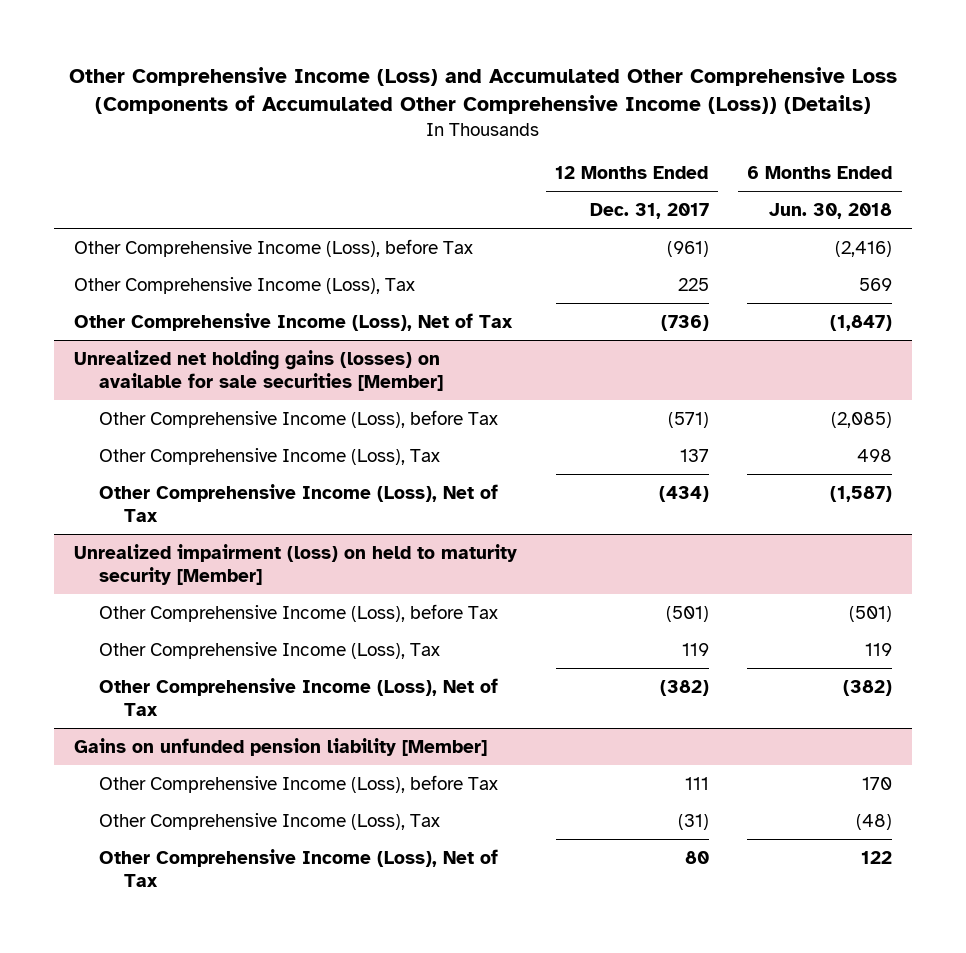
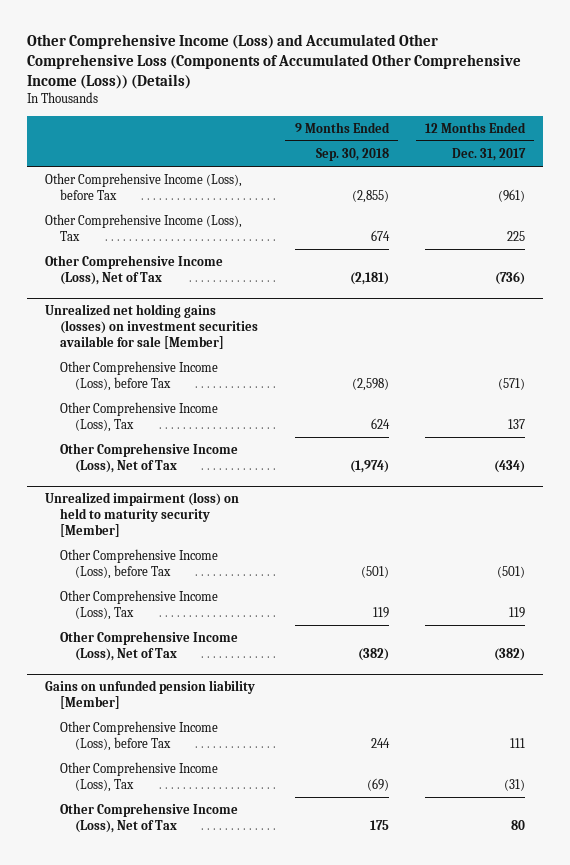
- | 12 Months Ended Dec. 31, 2017 | 6 Months Ended Jun. 30, 2018
+ | 9 Months Ended Sep. 30, 2018 | 12 Months Ended Dec. 31, 2017
- Unrealized net holding gains (losses) on available for sale securities [Member]
+ Unrealized net holding gains (losses) on investment securities available for sale [Member]

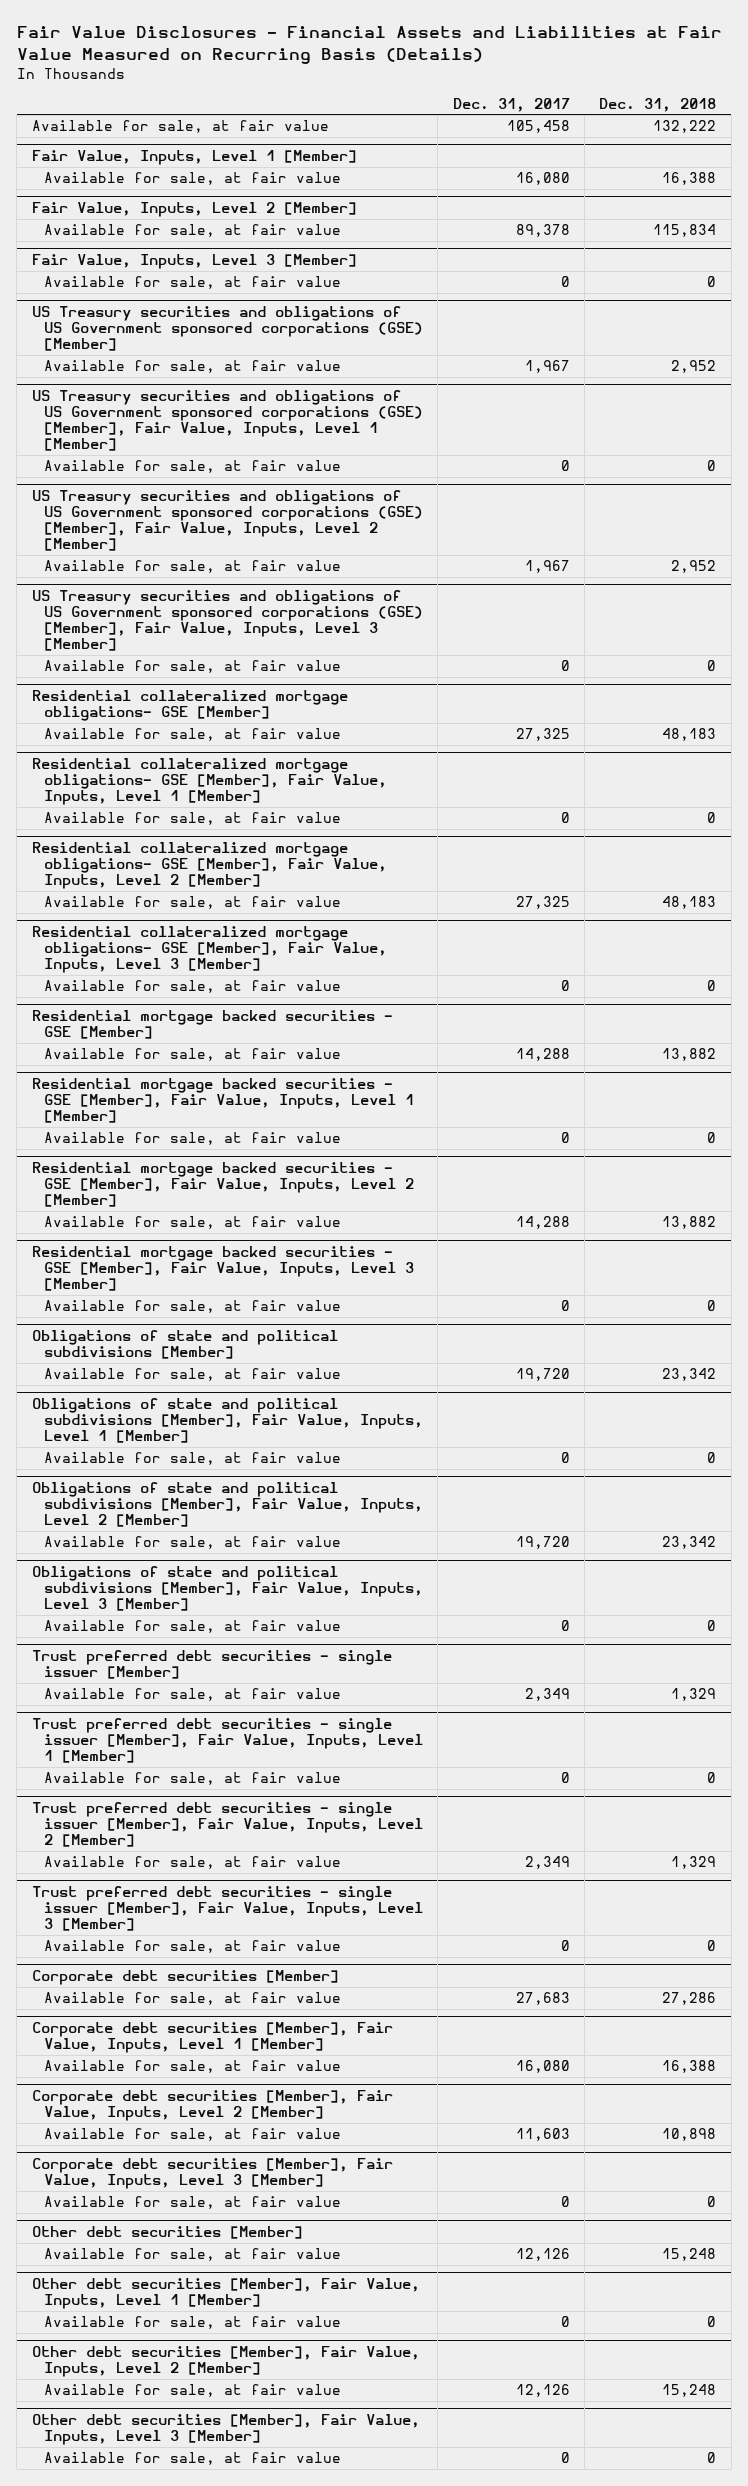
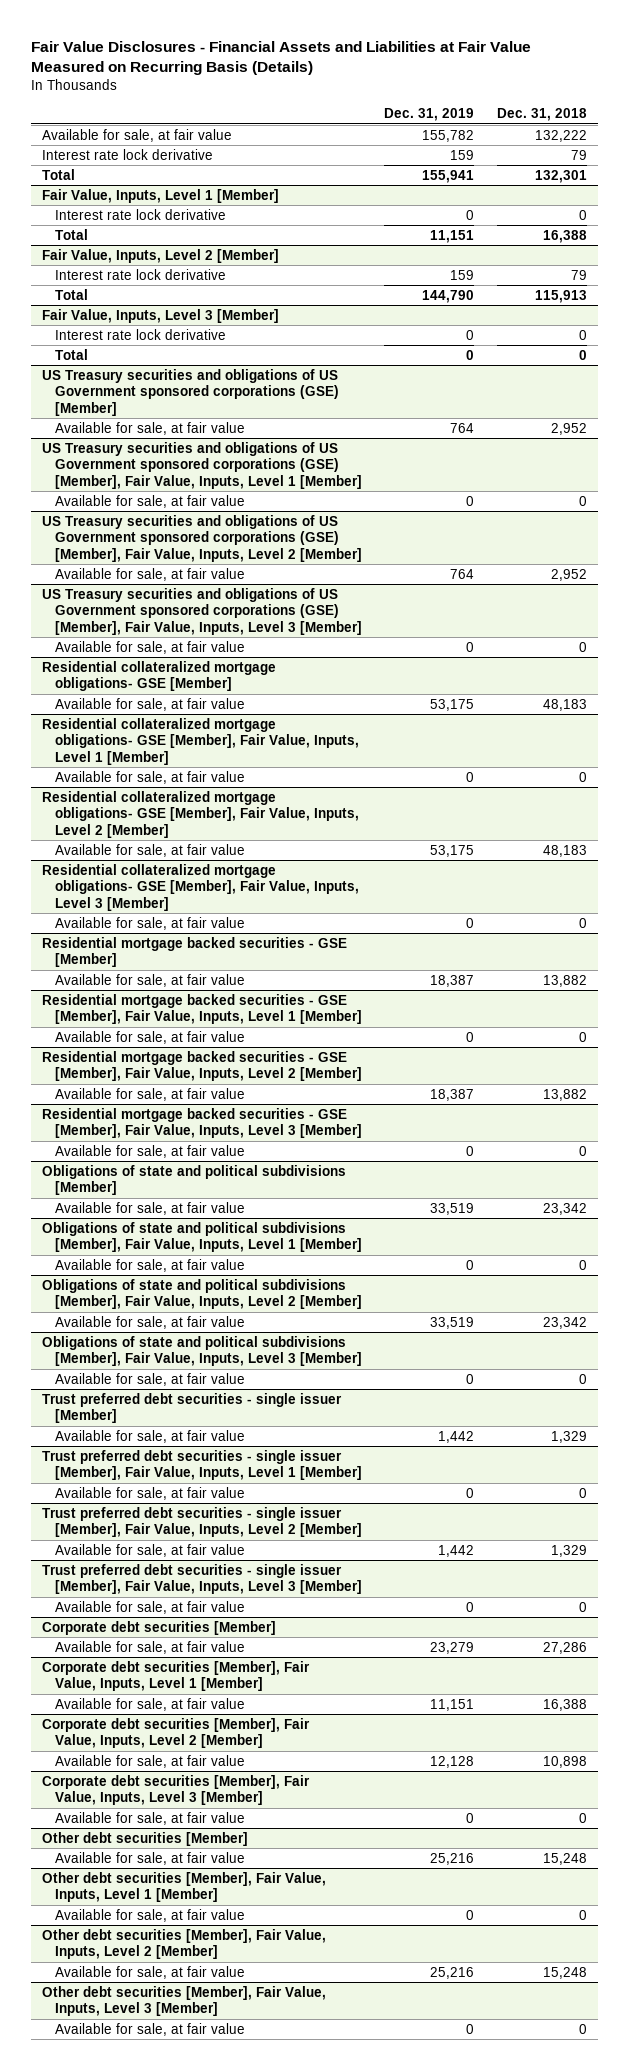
- | Dec. 31, 2017 | Dec. 31, 2018
+ | Dec. 31, 2019 | Dec. 31, 2018
+ Interest rate lock derivative | 159 | 79
+ Total | 155,941 | 132,301
@ Fair Value, Inputs, Level 1 [Member]
- Available for sale, at fair value | 16,080 | 16,388
+ Interest rate lock derivative | 0 | 0
+ Total | 11,151 | 16,388
@ Fair Value, Inputs, Level 2 [Member]
- Available for sale, at fair value | 89,378 | 115,834
+ Interest rate lock derivative | 159 | 79
+ Total | 144,790 | 115,913
@ Fair Value, Inputs, Level 3 [Member]
- Available for sale, at fair value | 0 | 0
+ Interest rate lock derivative | 0 | 0
+ Total | 0 | 0

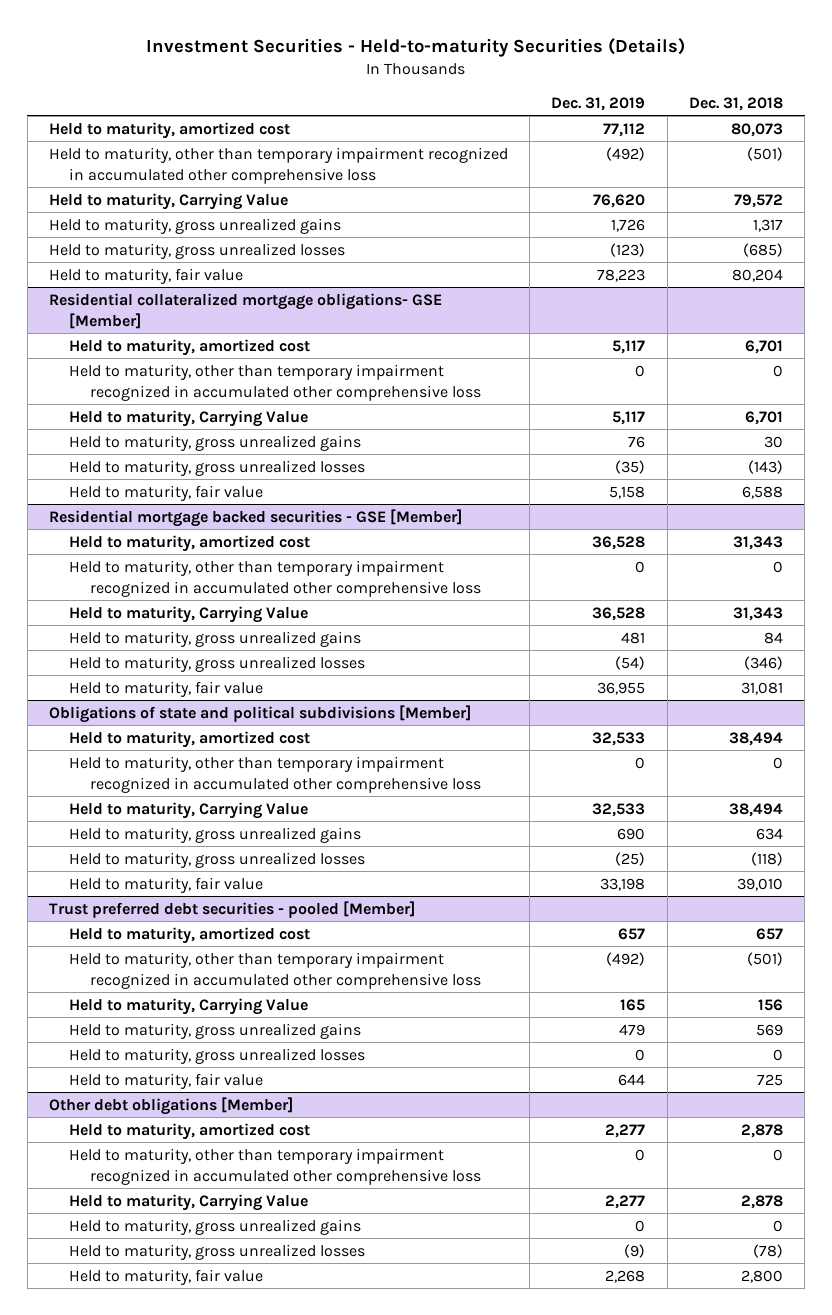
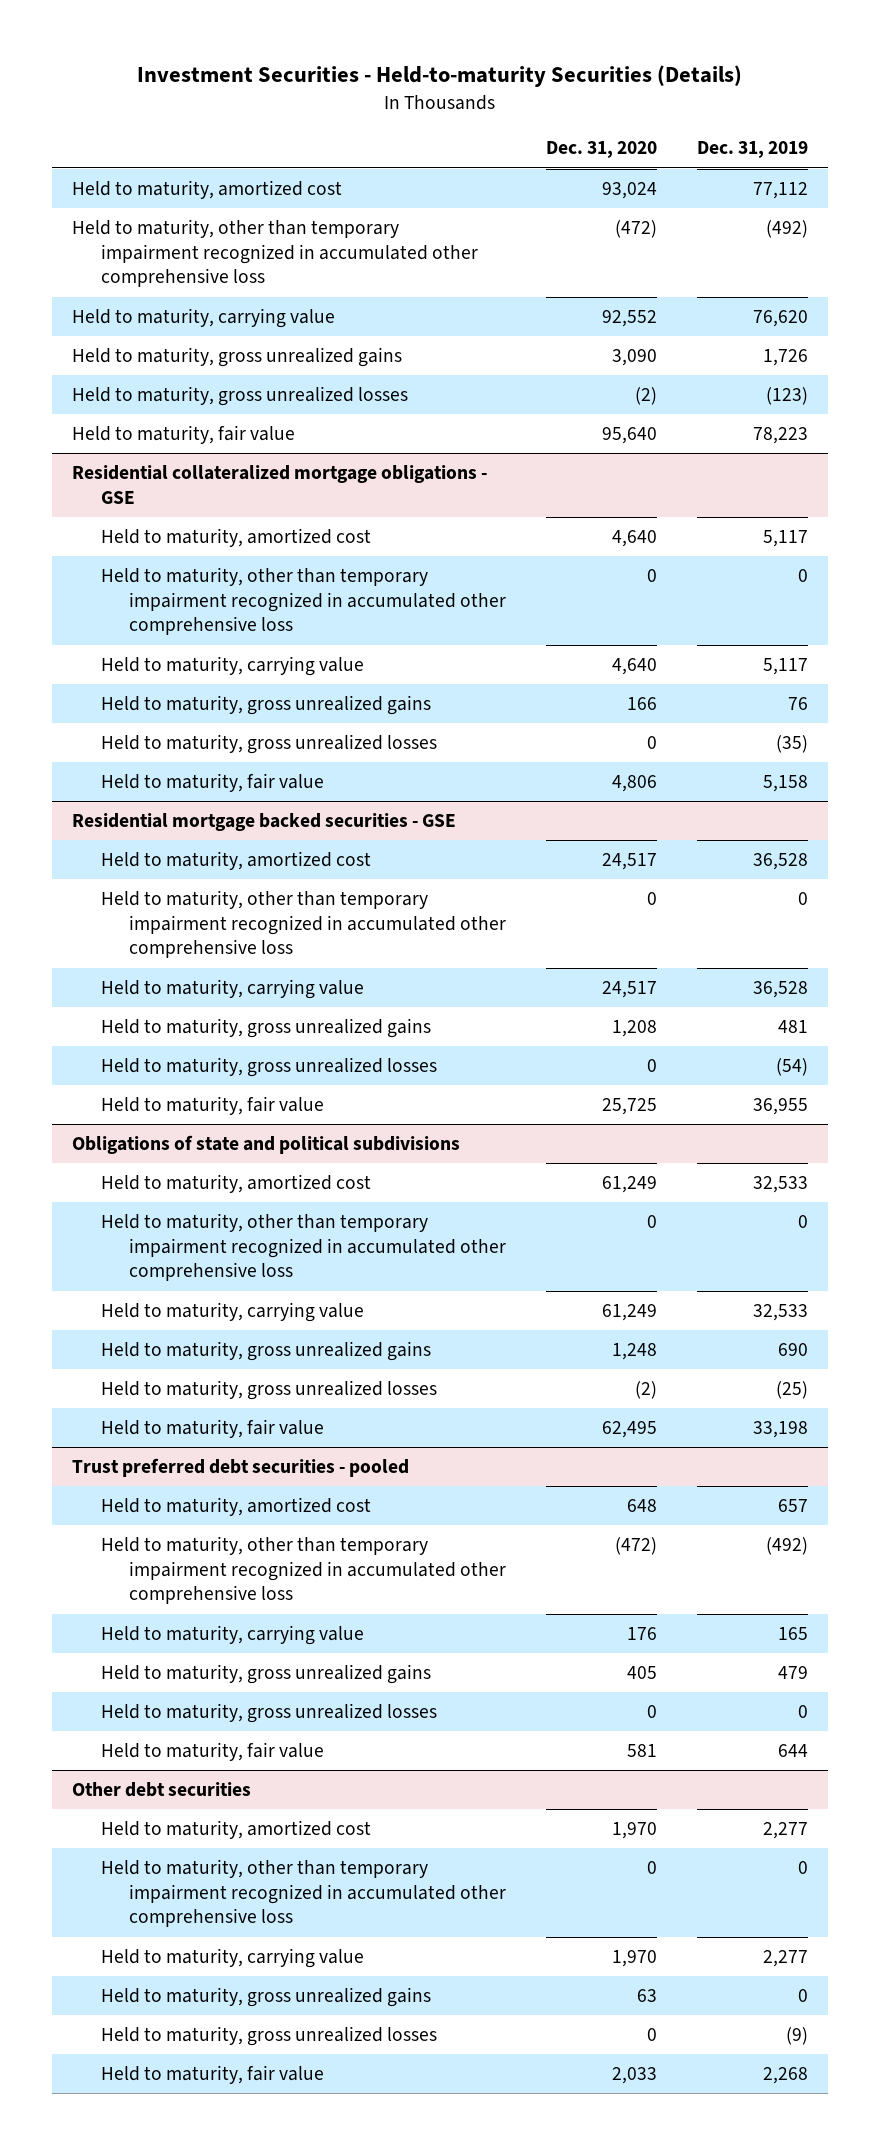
- | Dec. 31, 2019 | Dec. 31, 2018
+ | Dec. 31, 2020 | Dec. 31, 2019
- Held to maturity, Carrying Value | 76,620 | 79,572
+ Held to maturity, carrying value | 92,552 | 76,620
- Residential collateralized mortgage obligations- GSE [Member]
+ Residential collateralized mortgage obligations - GSE
- Held to maturity, Carrying Value | 5,117 | 6,701
+ Held to maturity, carrying value | 4,640 | 5,117
- Residential mortgage backed securities - GSE [Member]
+ Residential mortgage backed securities - GSE
- Held to maturity, Carrying Value | 36,528 | 31,343
+ Held to maturity, carrying value | 24,517 | 36,528
- Obligations of state and political subdivisions [Member]
+ Obligations of state and political subdivisions
- Held to maturity, Carrying Value | 32,533 | 38,494
+ Held to maturity, carrying value | 61,249 | 32,533
- Trust preferred debt securities - pooled [Member]
+ Trust preferred debt securities - pooled
- Held to maturity, Carrying Value | 165 | 156
+ Held to maturity, carrying value | 176 | 165
- Other debt obligations [Member]
+ Other debt securities
- Held to maturity, Carrying Value | 2,277 | 2,878
+ Held to maturity, carrying value | 1,970 | 2,277

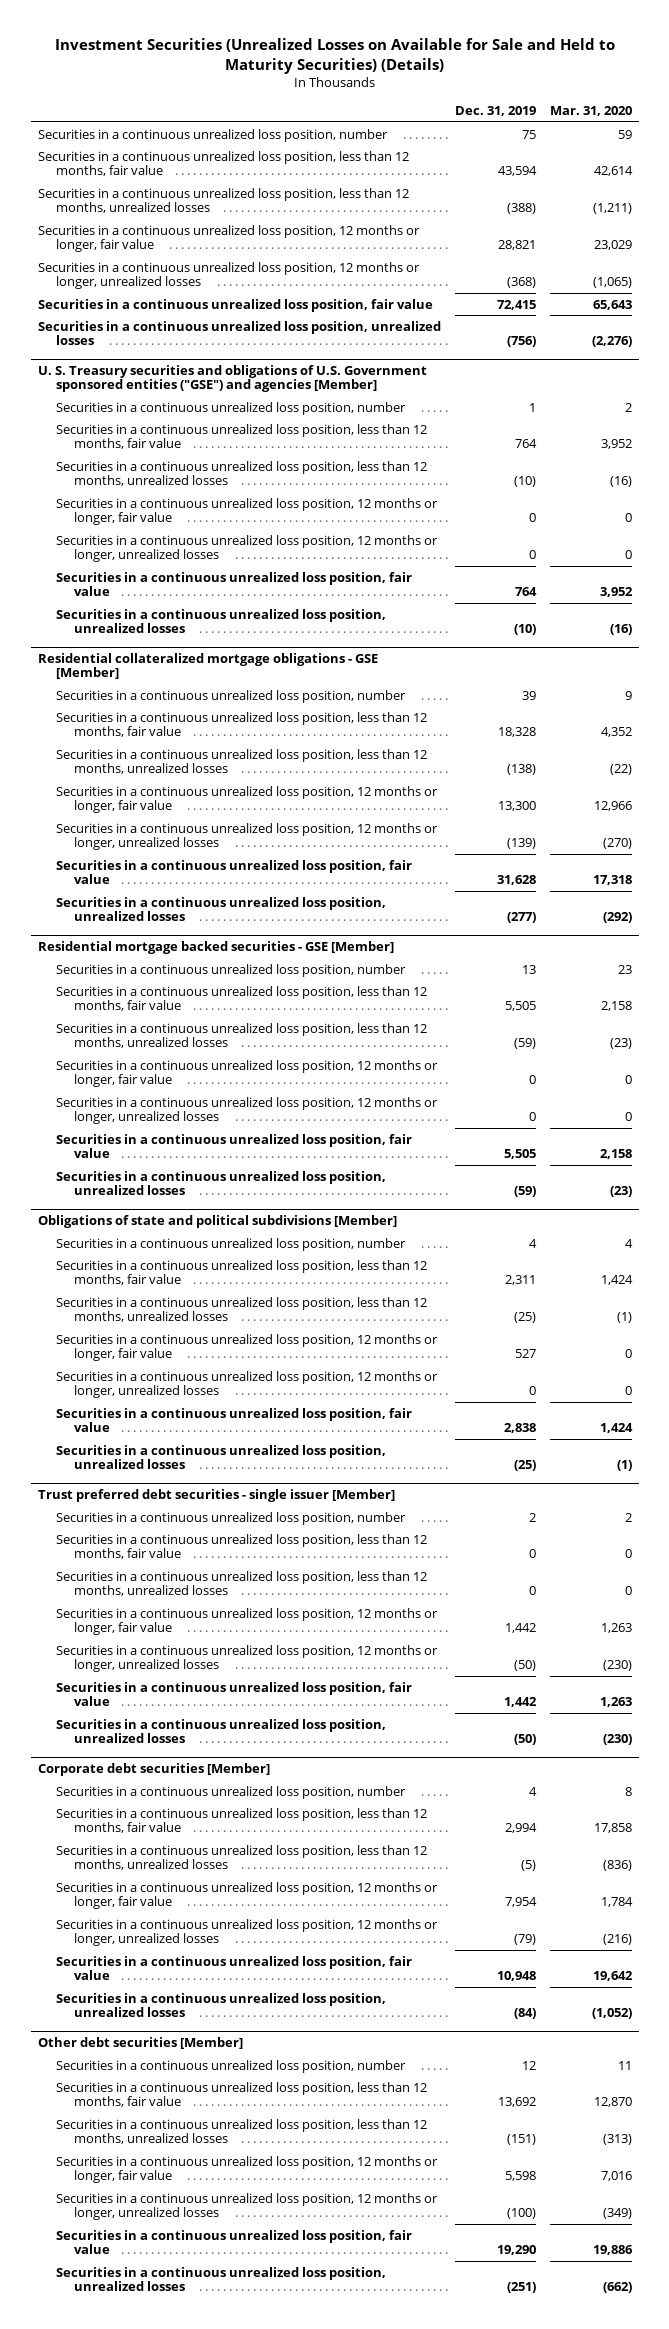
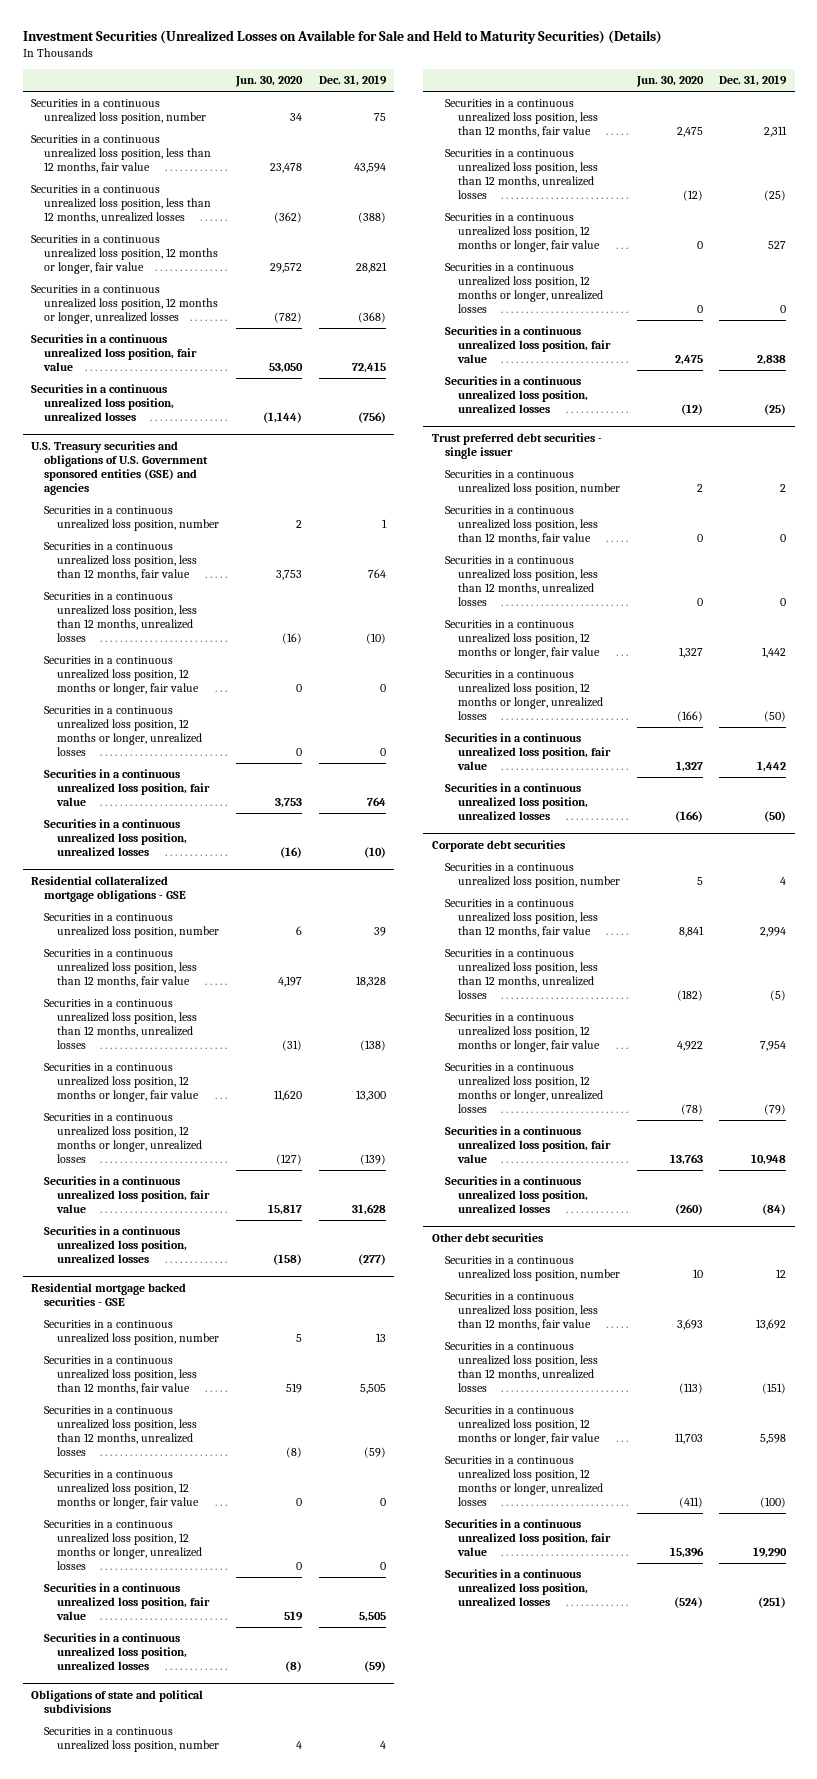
- | Dec. 31, 2019 | Mar. 31, 2020
+ | Jun. 30, 2020 | Dec. 31, 2019
- U. S. Treasury securities and obligations of U.S. Government sponsored entities ("GSE") and agencies [Member]
+ U.S. Treasury securities and obligations of U.S. Government sponsored entities (GSE) and agencies
- Residential collateralized mortgage obligations - GSE [Member]
+ Residential collateralized mortgage obligations - GSE
- Residential mortgage backed securities - GSE [Member]
+ Residential mortgage backed securities - GSE
- Obligations of state and political subdivisions [Member]
+ Obligations of state and political subdivisions
- Trust preferred debt securities - single issuer [Member]
+ Trust preferred debt securities - single issuer
- Corporate debt securities [Member]
+ Corporate debt securities
- Other debt securities [Member]
+ Other debt securities

